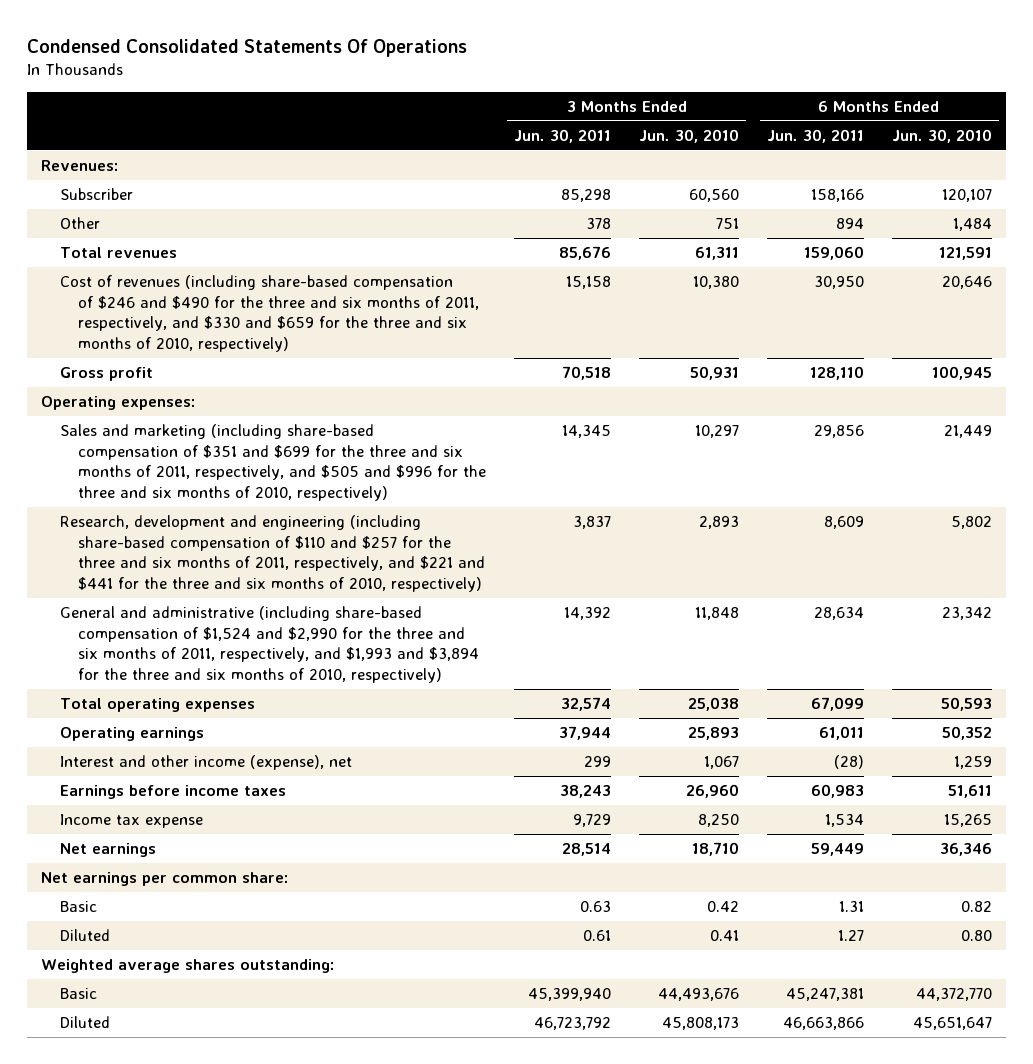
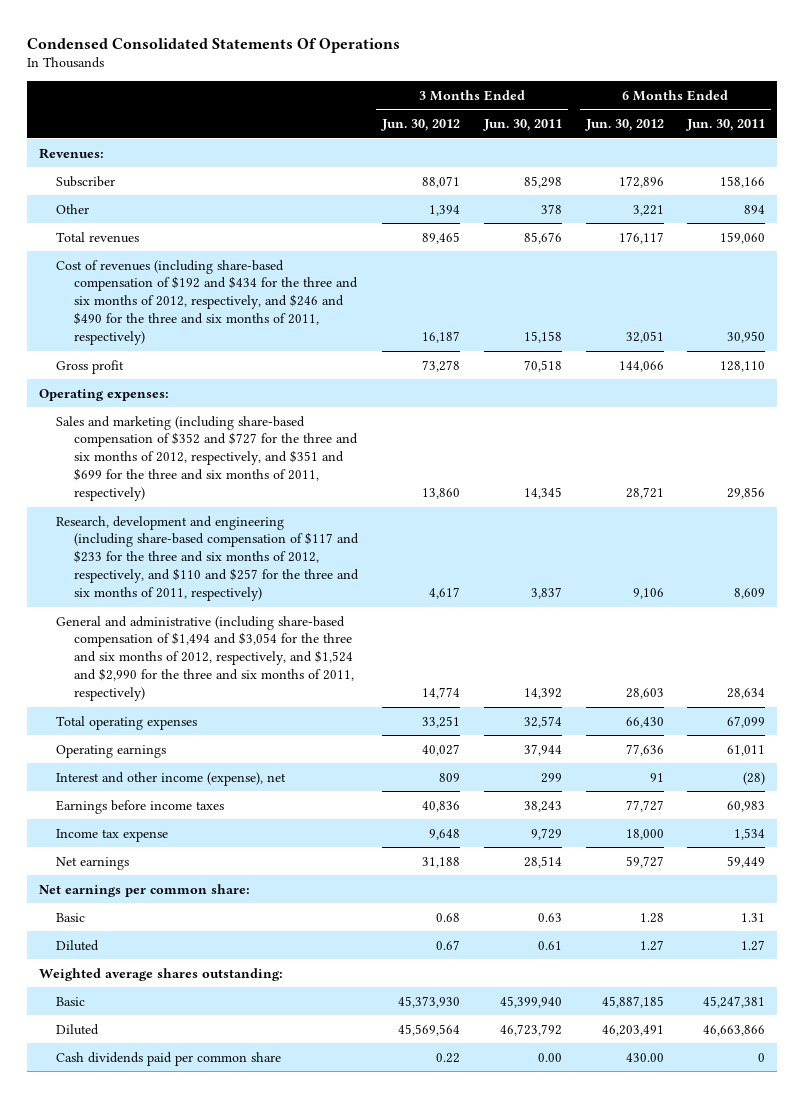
- | 3 Months Ended Jun. 30, 2011 | 3 Months Ended Jun. 30, 2010 | 6 Months Ended Jun. 30, 2011 | 6 Months Ended Jun. 30, 2010
+ | 3 Months Ended Jun. 30, 2012 | 3 Months Ended Jun. 30, 2011 | 6 Months Ended Jun. 30, 2012 | 6 Months Ended Jun. 30, 2011
- Cost of revenues (including share-based compensation of $246 and $490 for the three and six months of 2011, respectively, and $330 and $659 for the three and six months of 2010, respectively) | 15,158 | 10,380 | 30,950 | 20,646
+ Cost of revenues (including share-based compensation of $192 and $434 for the three and six months of 2012, respectively, and $246 and $490 for the three and six months of 2011, respectively) | 16,187 | 15,158 | 32,051 | 30,950
- Sales and marketing (including share-based compensation of $351 and $699 for the three and six months of 2011, respectively, and $505 and $996 for the three and six months of 2010, respectively) | 14,345 | 10,297 | 29,856 | 21,449
- Research, development and engineering (including share-based compensation of $110 and $257 for the three and six months of 2011, respectively, and $221 and $441 for the three and six months of 2010, respectively) | 3,837 | 2,893 | 8,609 | 5,802
- General and administrative (including share-based compensation of $1,524 and $2,990 for the three and six months of 2011, respectively, and $1,993 and $3,894 for the three and six months of 2010, respectively) | 14,392 | 11,848 | 28,634 | 23,342
+ Sales and marketing (including share-based compensation of $352 and $727 for the three and six months of 2012, respectively, and $351 and $699 for the three and six months of 2011, respectively) | 13,860 | 14,345 | 28,721 | 29,856
+ Research, development and engineering (including share-based compensation of $117 and $233 for the three and six months of 2012, respectively, and $110 and $257 for the three and six months of 2011, respectively) | 4,617 | 3,837 | 9,106 | 8,609
+ General and administrative (including share-based compensation of $1,494 and $3,054 for the three and six months of 2012, respectively, and $1,524 and $2,990 for the three and six months of 2011, respectively) | 14,774 | 14,392 | 28,603 | 28,634
+ Cash dividends paid per common share | 0.22 | 0.00 | 430.00 | 0

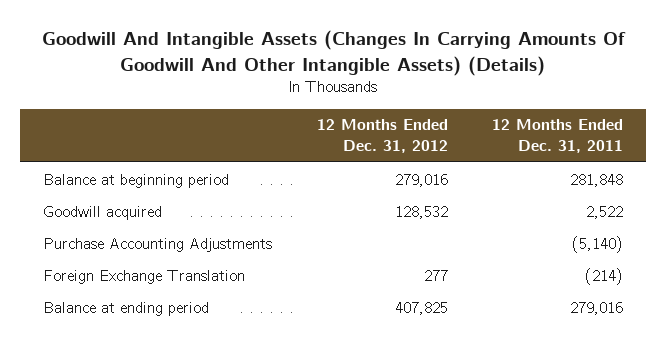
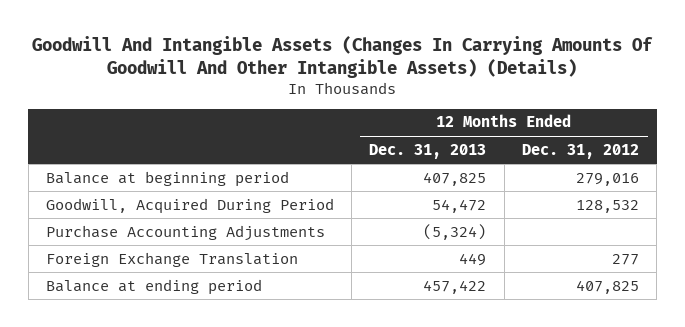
- | 12 Months Ended Dec. 31, 2012 | 12 Months Ended Dec. 31, 2011
+ | 12 Months Ended Dec. 31, 2013 | 12 Months Ended Dec. 31, 2012
- Goodwill acquired | 128,532 | 2,522
+ Goodwill, Acquired During Period | 54,472 | 128,532

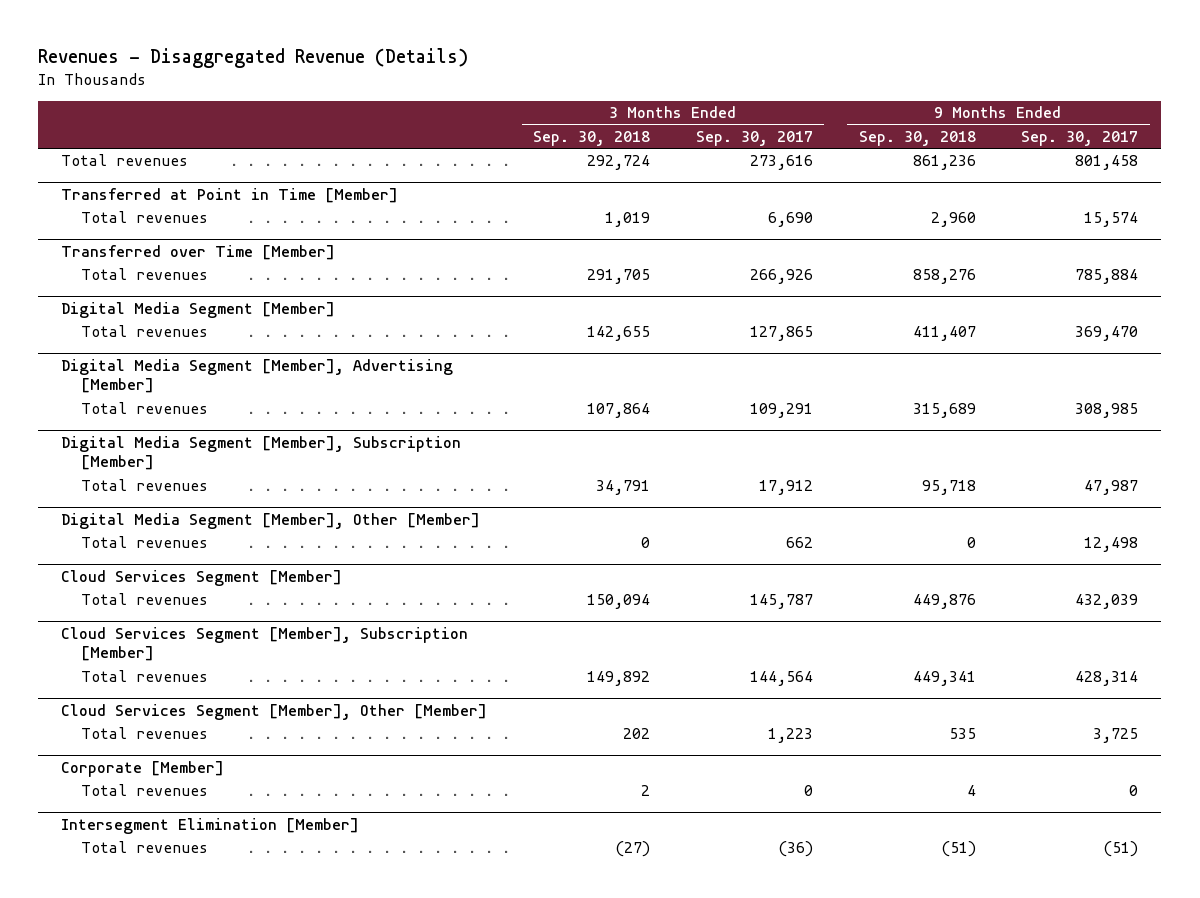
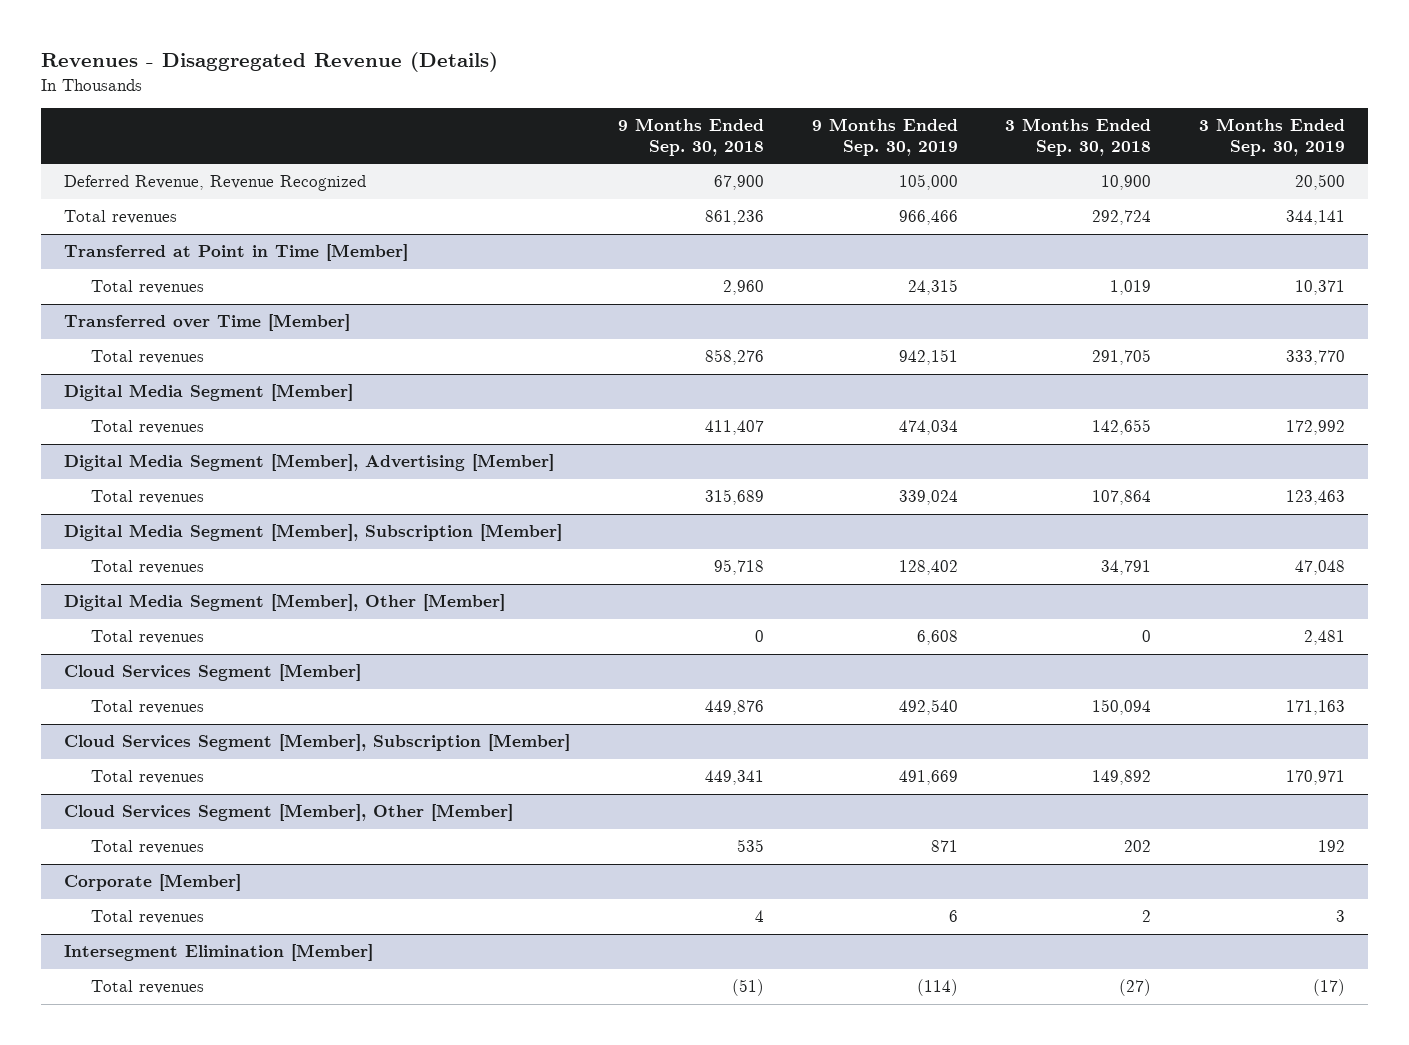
- | 3 Months Ended Sep. 30, 2018 | 3 Months Ended Sep. 30, 2017 | 9 Months Ended Sep. 30, 2018 | 9 Months Ended Sep. 30, 2017
+ | 9 Months Ended Sep. 30, 2018 | 9 Months Ended Sep. 30, 2019 | 3 Months Ended Sep. 30, 2018 | 3 Months Ended Sep. 30, 2019
+ Deferred Revenue, Revenue Recognized | 67,900 | 105,000 | 10,900 | 20,500

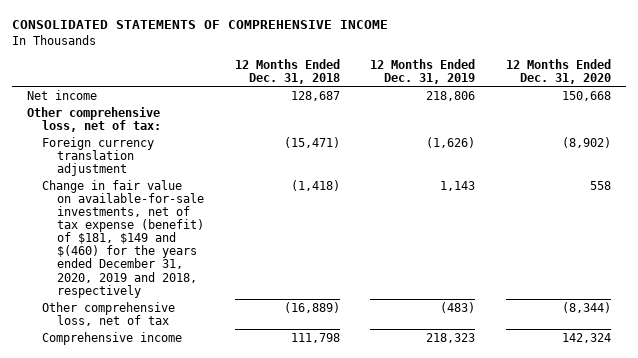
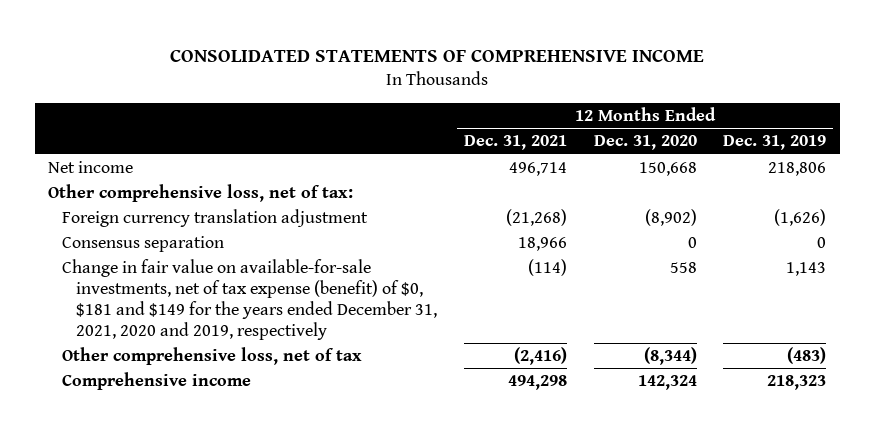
- | 12 Months Ended Dec. 31, 2018 | 12 Months Ended Dec. 31, 2019 | 12 Months Ended Dec. 31, 2020
+ | 12 Months Ended Dec. 31, 2021 | 12 Months Ended Dec. 31, 2020 | 12 Months Ended Dec. 31, 2019
- Change in fair value on available-for-sale investments, net of tax expense (benefit) of $181, $149 and $(460) for the years ended December 31, 2020, 2019 and 2018, respectively | (1,418) | 1,143 | 558
+ Consensus separation | 18,966 | 0 | 0
+ Change in fair value on available-for-sale investments, net of tax expense (benefit) of $0, $181 and $149 for the years ended December 31, 2021, 2020 and 2019, respectively | (114) | 558 | 1,143

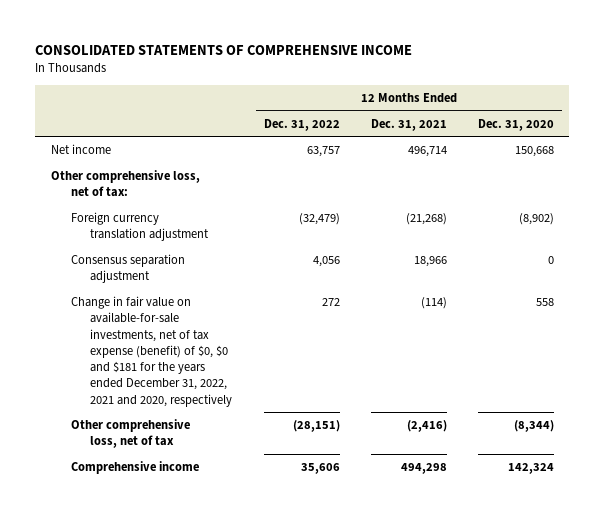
- | 12 Months Ended Dec. 31, 2021 | 12 Months Ended Dec. 31, 2020 | 12 Months Ended Dec. 31, 2019
+ | 12 Months Ended Dec. 31, 2022 | 12 Months Ended Dec. 31, 2021 | 12 Months Ended Dec. 31, 2020
- Consensus separation | 18,966 | 0 | 0
- Change in fair value on available-for-sale investments, net of tax expense (benefit) of $0, $181 and $149 for the years ended December 31, 2021, 2020 and 2019, respectively | (114) | 558 | 1,143
+ Consensus separation adjustment | 4,056 | 18,966 | 0
+ Change in fair value on available-for-sale investments, net of tax expense (benefit) of $0, $0 and $181 for the years ended December 31, 2022, 2021 and 2020, respectively | 272 | (114) | 558

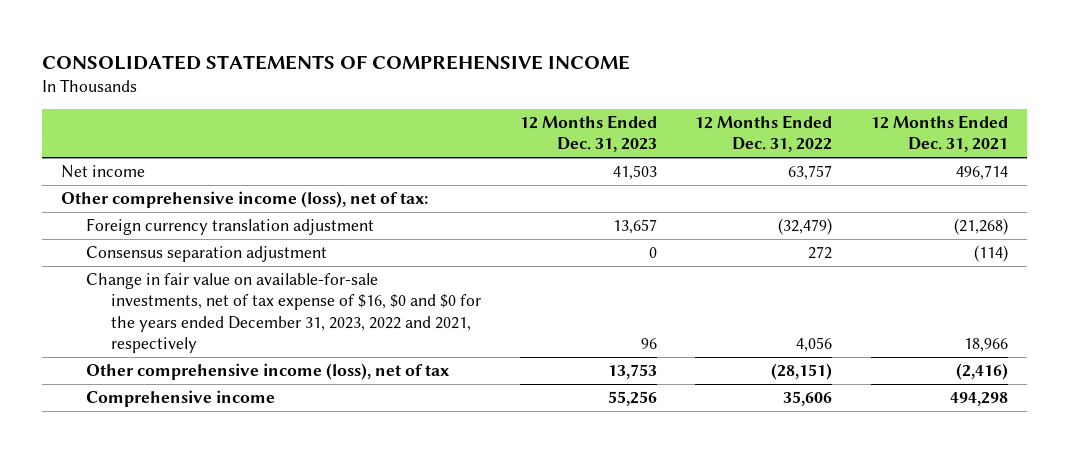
- | 12 Months Ended Dec. 31, 2022 | 12 Months Ended Dec. 31, 2021 | 12 Months Ended Dec. 31, 2020
+ | 12 Months Ended Dec. 31, 2023 | 12 Months Ended Dec. 31, 2022 | 12 Months Ended Dec. 31, 2021
- Other comprehensive loss, net of tax:
+ Other comprehensive income (loss), net of tax:
- Consensus separation adjustment | 4,056 | 18,966 | 0
- Change in fair value on available-for-sale investments, net of tax expense (benefit) of $0, $0 and $181 for the years ended December 31, 2022, 2021 and 2020, respectively | 272 | (114) | 558
- Other comprehensive loss, net of tax | (28,151) | (2,416) | (8,344)
+ Consensus separation adjustment | 0 | 272 | (114)
+ Change in fair value on available-for-sale investments, net of tax expense of $16, $0 and $0 for the years ended December 31, 2023, 2022 and 2021, respectively | 96 | 4,056 | 18,966
+ Other comprehensive income (loss), net of tax | 13,753 | (28,151) | (2,416)

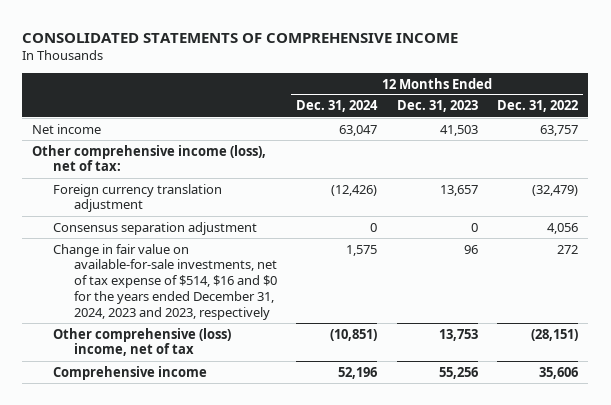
- | 12 Months Ended Dec. 31, 2023 | 12 Months Ended Dec. 31, 2022 | 12 Months Ended Dec. 31, 2021
+ | 12 Months Ended Dec. 31, 2024 | 12 Months Ended Dec. 31, 2023 | 12 Months Ended Dec. 31, 2022
- Consensus separation adjustment | 0 | 272 | (114)
- Change in fair value on available-for-sale investments, net of tax expense of $16, $0 and $0 for the years ended December 31, 2023, 2022 and 2021, respectively | 96 | 4,056 | 18,966
- Other comprehensive income (loss), net of tax | 13,753 | (28,151) | (2,416)
+ Consensus separation adjustment | 0 | 0 | 4,056
+ Change in fair value on available-for-sale investments, net of tax expense of $514, $16 and $0 for the years ended December 31, 2024, 2023 and 2023, respectively | 1,575 | 96 | 272
+ Other comprehensive (loss) income, net of tax | (10,851) | 13,753 | (28,151)

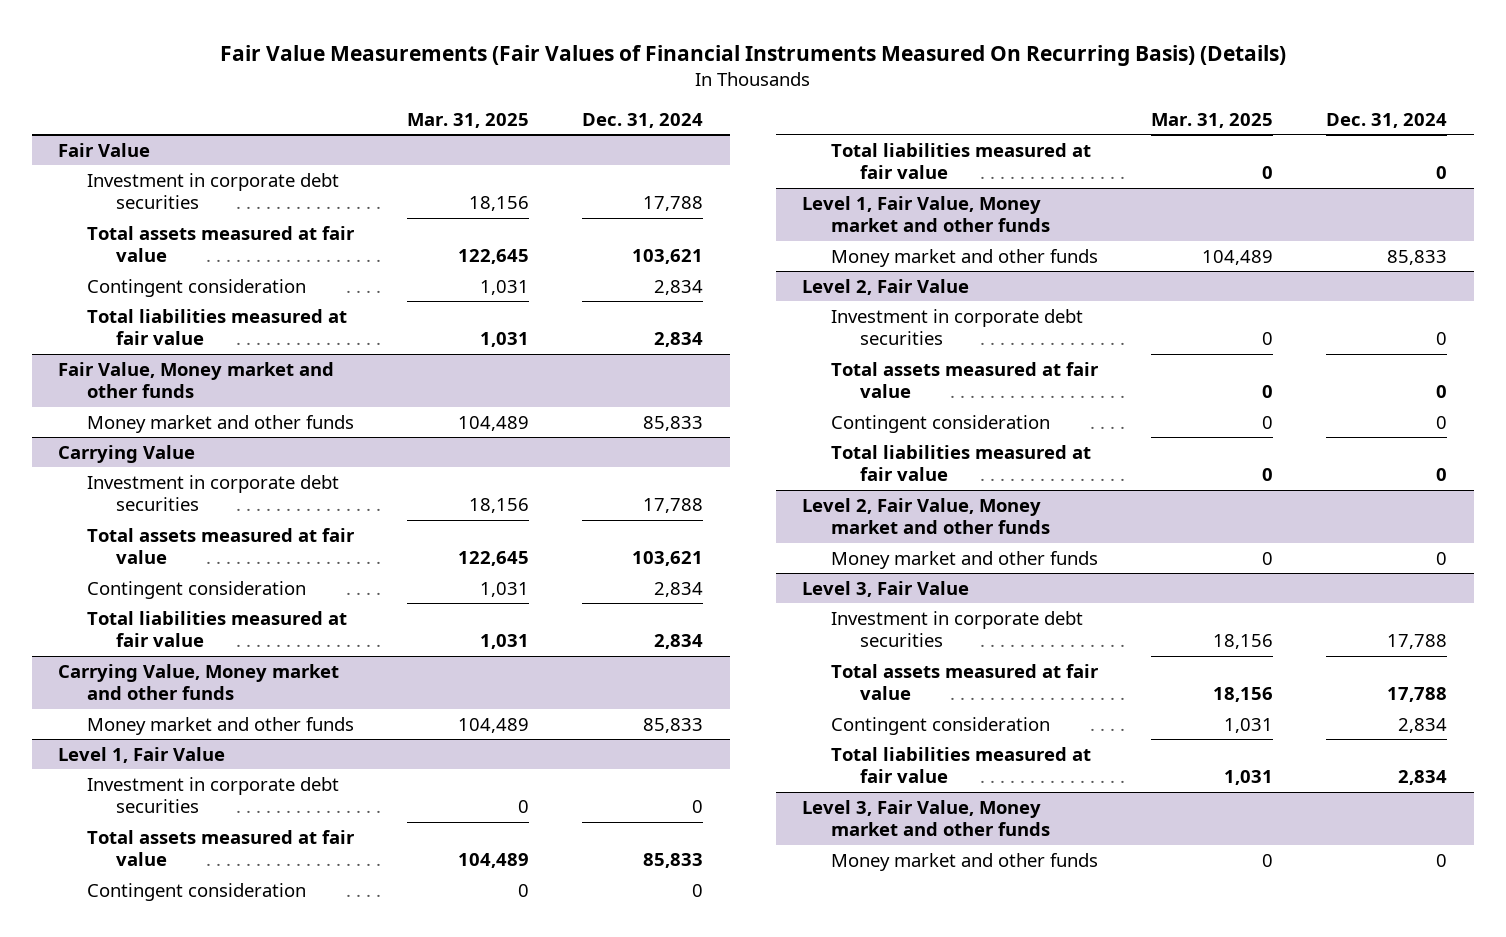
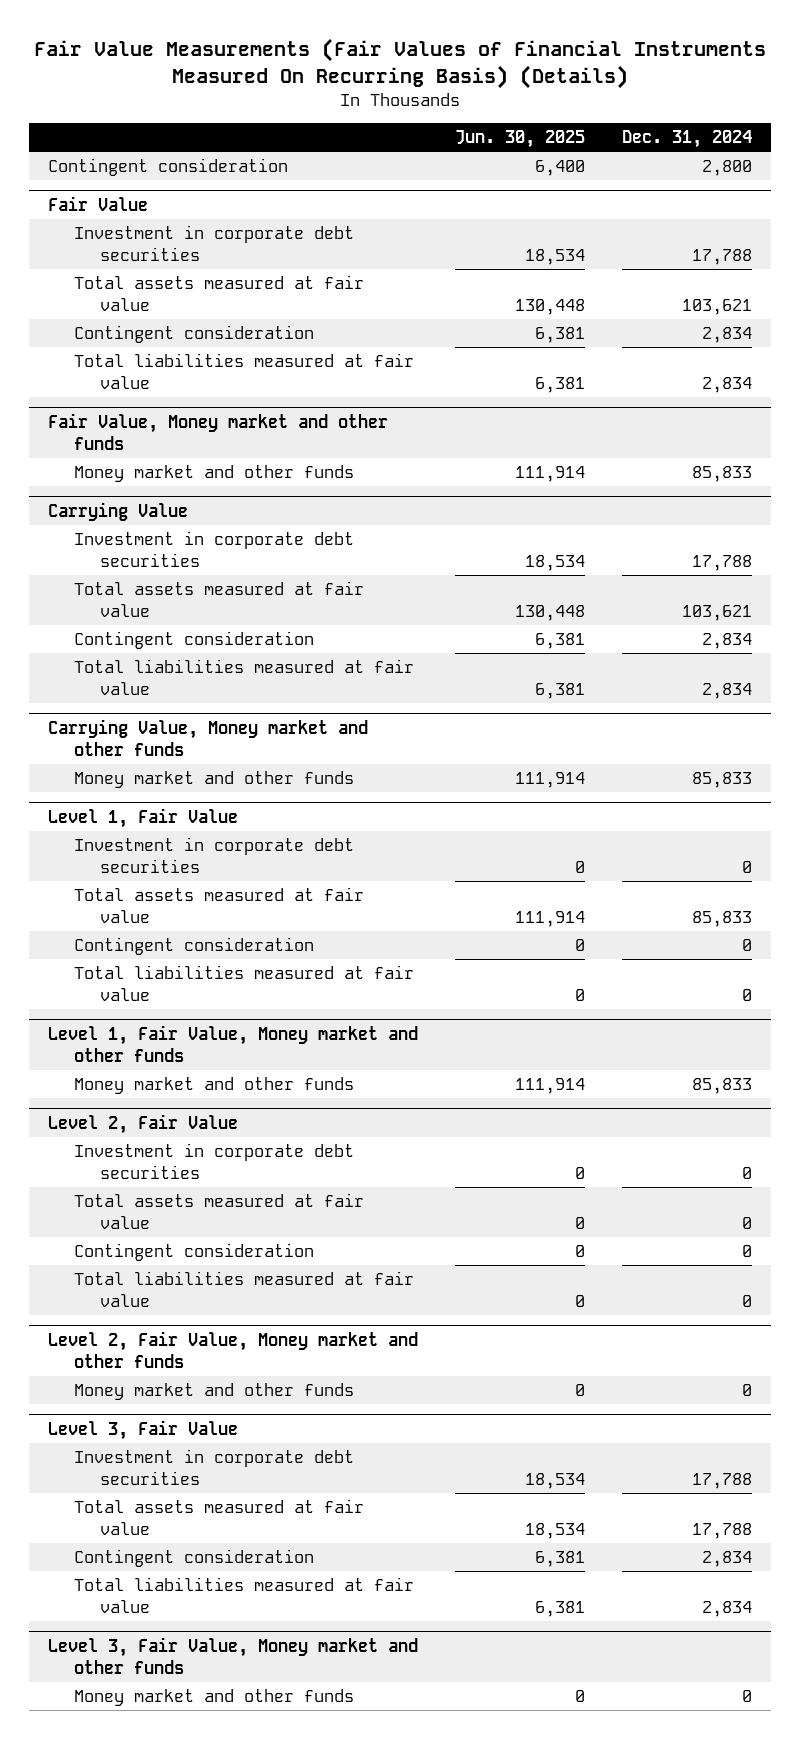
- | Mar. 31, 2025 | Dec. 31, 2024
+ | Jun. 30, 2025 | Dec. 31, 2024
+ Contingent consideration | 6,400 | 2,800

